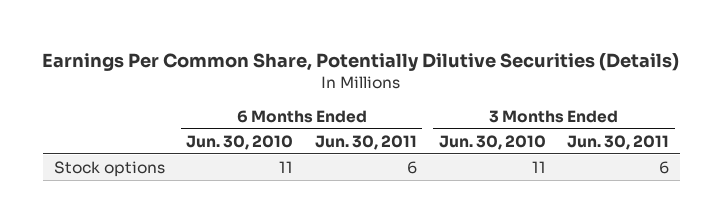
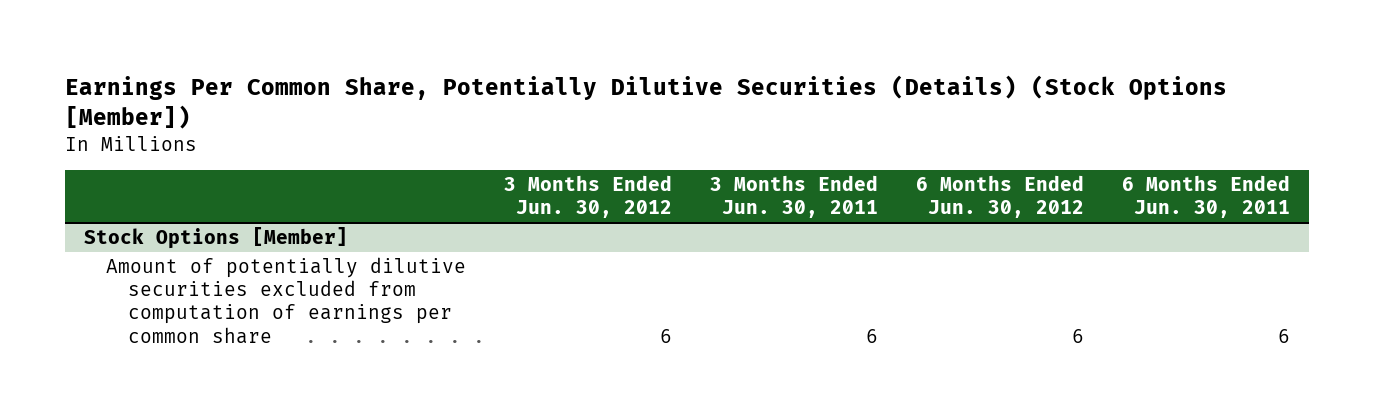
- Earnings Per Common Share, Potentially Dilutive Securities (Details)
+ Earnings Per Common Share, Potentially Dilutive Securities (Details) (Stock Options [Member])
- | 6 Months Ended Jun. 30, 2010 | 6 Months Ended Jun. 30, 2011 | 3 Months Ended Jun. 30, 2010 | 3 Months Ended Jun. 30, 2011
+ | 3 Months Ended Jun. 30, 2012 | 3 Months Ended Jun. 30, 2011 | 6 Months Ended Jun. 30, 2012 | 6 Months Ended Jun. 30, 2011
- Stock options | 11 | 6 | 11 | 6
+ Stock Options [Member]
+ Amount of potentially dilutive securities excluded from computation of earnings per common share | 6 | 6 | 6 | 6

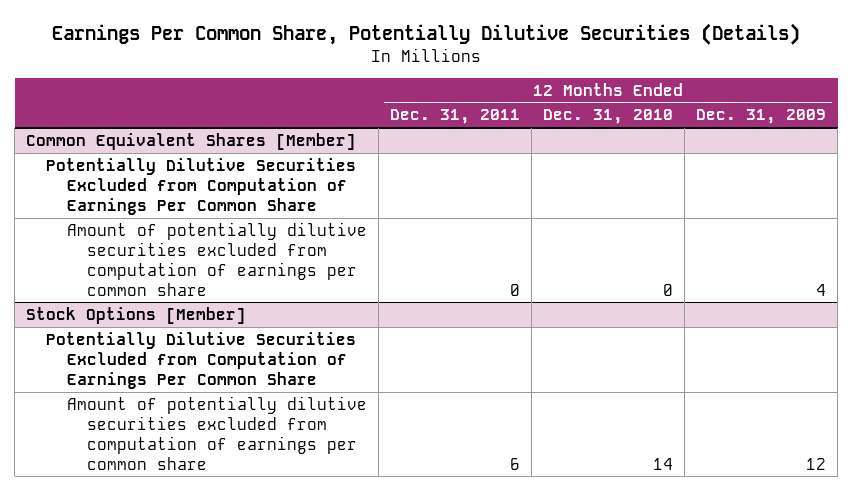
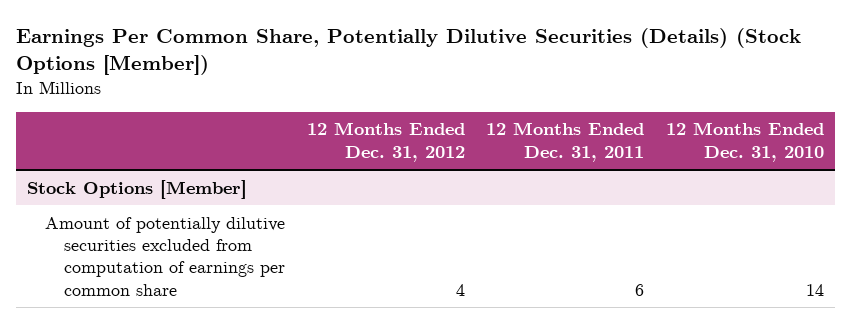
- Earnings Per Common Share, Potentially Dilutive Securities (Details)
+ Earnings Per Common Share, Potentially Dilutive Securities (Details) (Stock Options [Member])
- | 12 Months Ended Dec. 31, 2011 | 12 Months Ended Dec. 31, 2010 | 12 Months Ended Dec. 31, 2009
+ | 12 Months Ended Dec. 31, 2012 | 12 Months Ended Dec. 31, 2011 | 12 Months Ended Dec. 31, 2010
- Common Equivalent Shares [Member]
- Potentially Dilutive Securities Excluded from Computation of Earnings Per Common Share
- Amount of potentially dilutive securities excluded from computation of earnings per common share | 0 | 0 | 4
@ Stock Options [Member]
- Potentially Dilutive Securities Excluded from Computation of Earnings Per Common Share

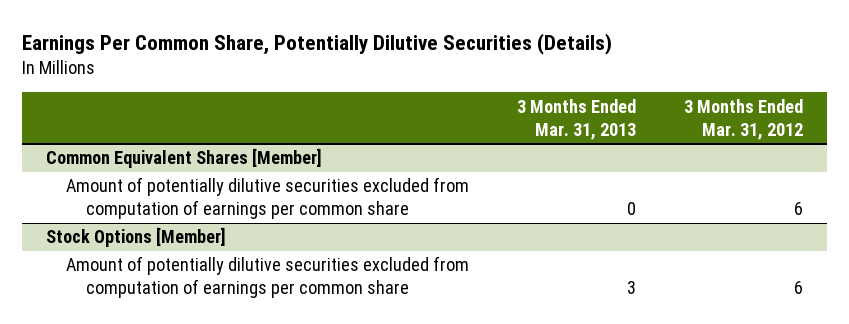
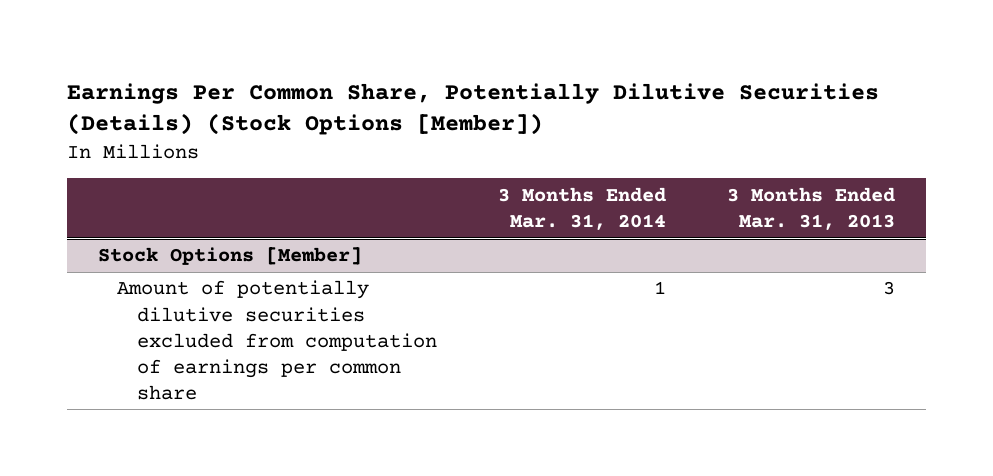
- Earnings Per Common Share, Potentially Dilutive Securities (Details)
+ Earnings Per Common Share, Potentially Dilutive Securities (Details) (Stock Options [Member])
- | 3 Months Ended Mar. 31, 2013 | 3 Months Ended Mar. 31, 2012
+ | 3 Months Ended Mar. 31, 2014 | 3 Months Ended Mar. 31, 2013
- Common Equivalent Shares [Member]
- Amount of potentially dilutive securities excluded from computation of earnings per common share | 0 | 6

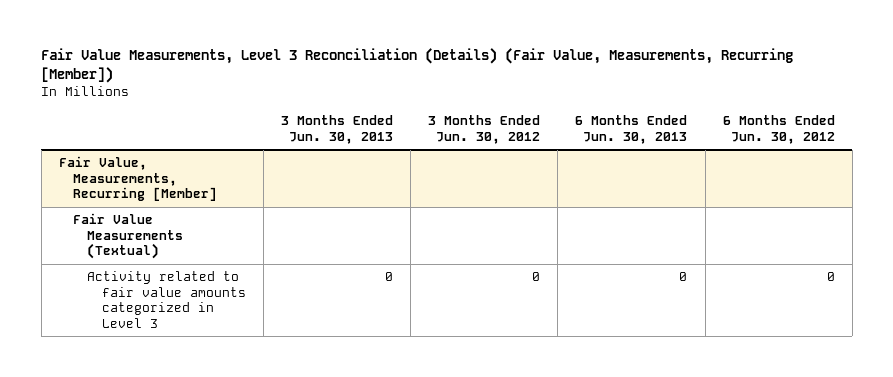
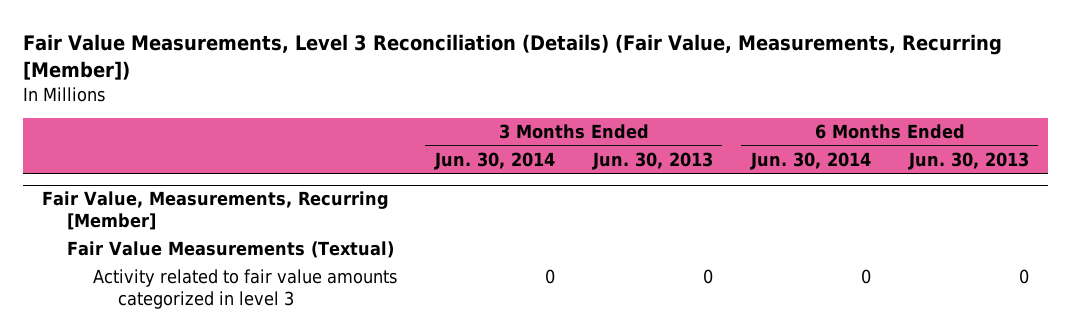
- | 3 Months Ended Jun. 30, 2013 | 3 Months Ended Jun. 30, 2012 | 6 Months Ended Jun. 30, 2013 | 6 Months Ended Jun. 30, 2012
+ | 3 Months Ended Jun. 30, 2014 | 3 Months Ended Jun. 30, 2013 | 6 Months Ended Jun. 30, 2014 | 6 Months Ended Jun. 30, 2013
@ Fair Value, Measurements, Recurring [Member]
- Activity related to fair value amounts categorized in Level 3 | 0 | 0 | 0 | 0
+ Activity related to fair value amounts categorized in level 3 | 0 | 0 | 0 | 0

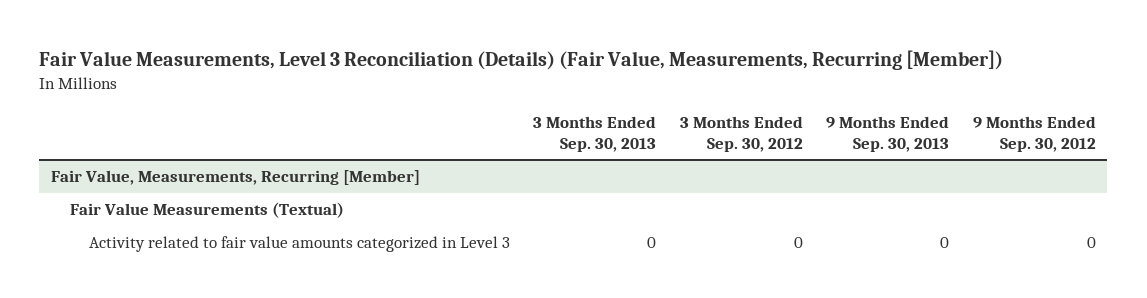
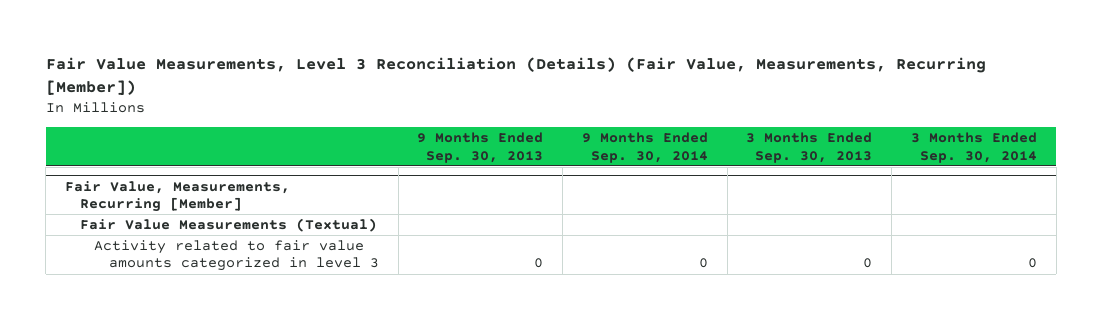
- | 3 Months Ended Sep. 30, 2013 | 3 Months Ended Sep. 30, 2012 | 9 Months Ended Sep. 30, 2013 | 9 Months Ended Sep. 30, 2012
+ | 9 Months Ended Sep. 30, 2013 | 9 Months Ended Sep. 30, 2014 | 3 Months Ended Sep. 30, 2013 | 3 Months Ended Sep. 30, 2014
@ Fair Value, Measurements, Recurring [Member]
- Activity related to fair value amounts categorized in Level 3 | 0 | 0 | 0 | 0
+ Activity related to fair value amounts categorized in level 3 | 0 | 0 | 0 | 0

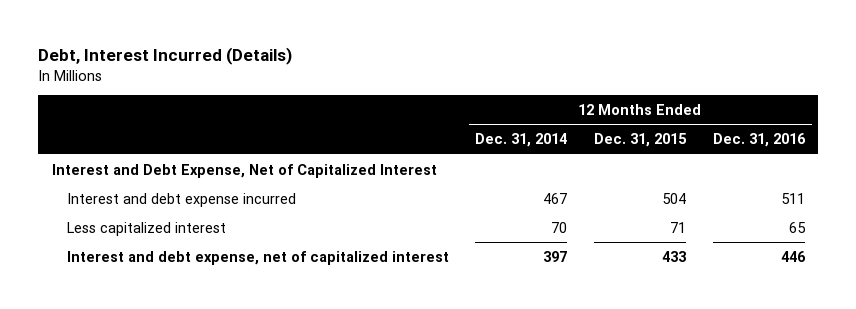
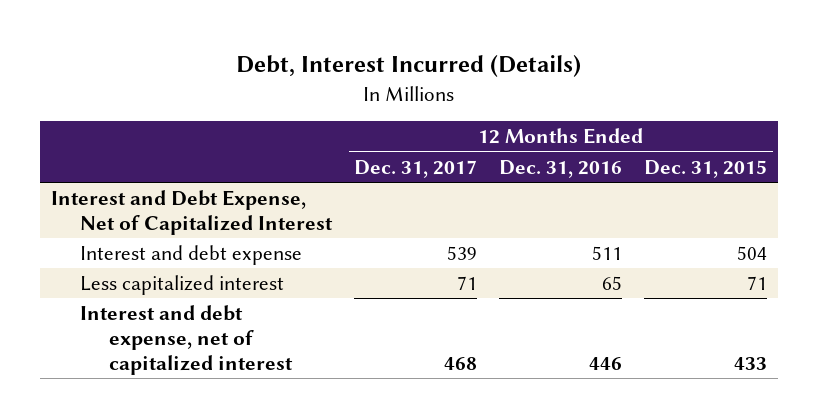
- | 12 Months Ended Dec. 31, 2014 | 12 Months Ended Dec. 31, 2015 | 12 Months Ended Dec. 31, 2016
+ | 12 Months Ended Dec. 31, 2017 | 12 Months Ended Dec. 31, 2016 | 12 Months Ended Dec. 31, 2015
- Interest and debt expense incurred | 467 | 504 | 511
+ Interest and debt expense | 539 | 511 | 504

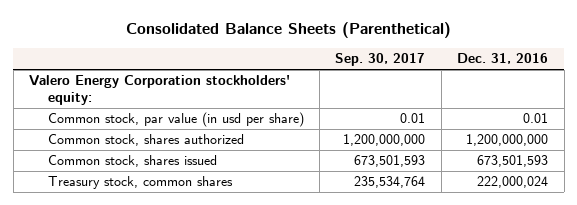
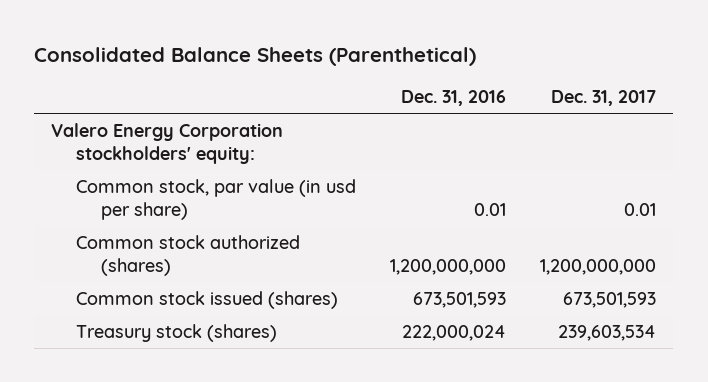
- | Sep. 30, 2017 | Dec. 31, 2016
+ | Dec. 31, 2016 | Dec. 31, 2017
- Common stock, shares authorized | 1,200,000,000 | 1,200,000,000
- Common stock, shares issued | 673,501,593 | 673,501,593
- Treasury stock, common shares | 235,534,764 | 222,000,024
+ Common stock authorized (shares) | 1,200,000,000 | 1,200,000,000
+ Common stock issued (shares) | 673,501,593 | 673,501,593
+ Treasury stock (shares) | 222,000,024 | 239,603,534

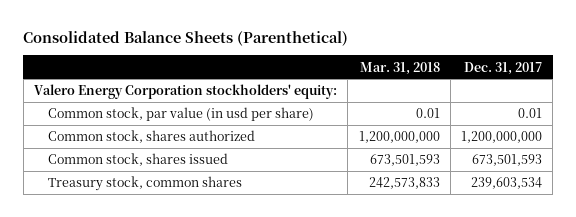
- | Dec. 31, 2016 | Dec. 31, 2017
+ | Mar. 31, 2018 | Dec. 31, 2017
- Common stock authorized (shares) | 1,200,000,000 | 1,200,000,000
- Common stock issued (shares) | 673,501,593 | 673,501,593
- Treasury stock (shares) | 222,000,024 | 239,603,534
+ Common stock, shares authorized | 1,200,000,000 | 1,200,000,000
+ Common stock, shares issued | 673,501,593 | 673,501,593
+ Treasury stock, common shares | 242,573,833 | 239,603,534

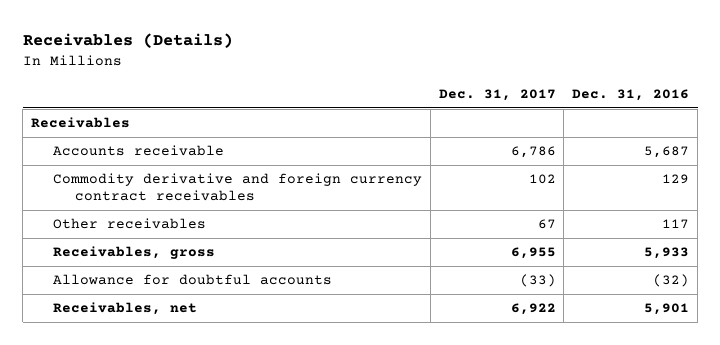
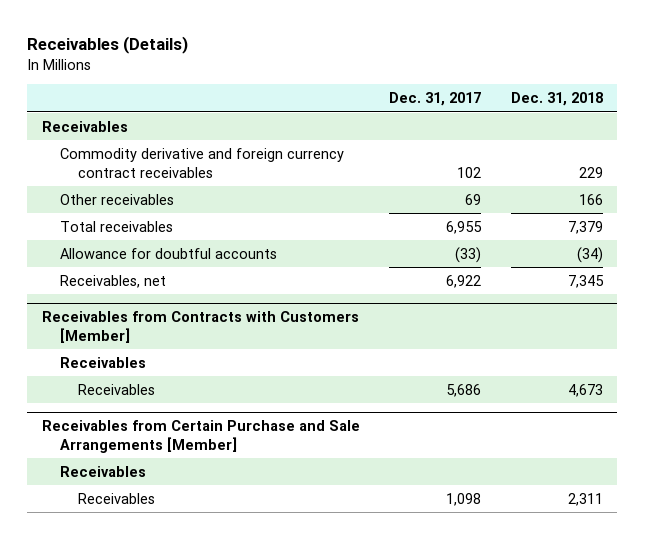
- | Dec. 31, 2017 | Dec. 31, 2016
+ | Dec. 31, 2017 | Dec. 31, 2018
- Accounts receivable | 6,786 | 5,687
- Other receivables | 67 | 117
- Receivables, gross | 6,955 | 5,933
+ Other receivables | 69 | 166
+ Total receivables | 6,955 | 7,379
+ Receivables from Contracts with Customers [Member]
+ Receivables
+ Receivables | 5,686 | 4,673
+ Receivables from Certain Purchase and Sale Arrangements [Member]
+ Receivables
+ Receivables | 1,098 | 2,311

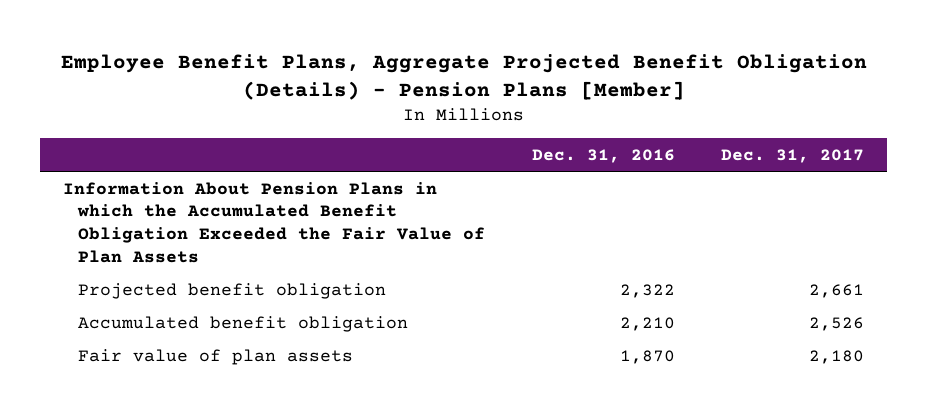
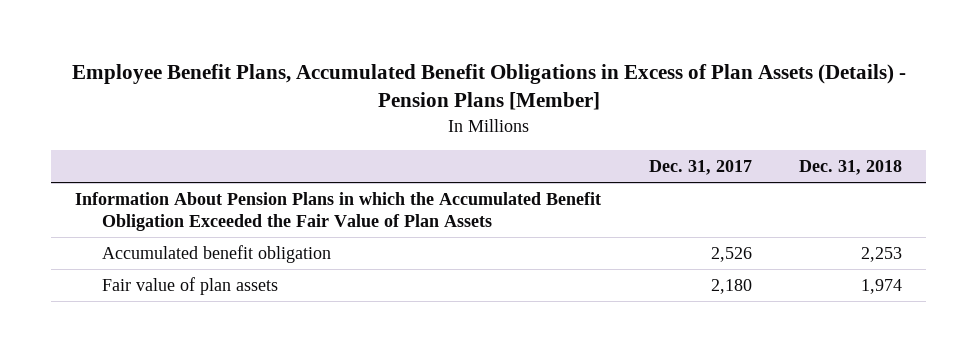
- Employee Benefit Plans, Aggregate Projected Benefit Obligation (Details) - Pension Plans [Member]
+ Employee Benefit Plans, Accumulated Benefit Obligations in Excess of Plan Assets (Details) - Pension Plans [Member]
- | Dec. 31, 2016 | Dec. 31, 2017
+ | Dec. 31, 2017 | Dec. 31, 2018
- Projected benefit obligation | 2,322 | 2,661

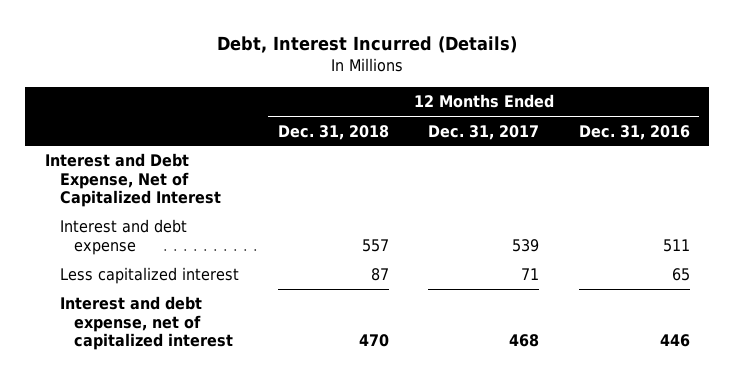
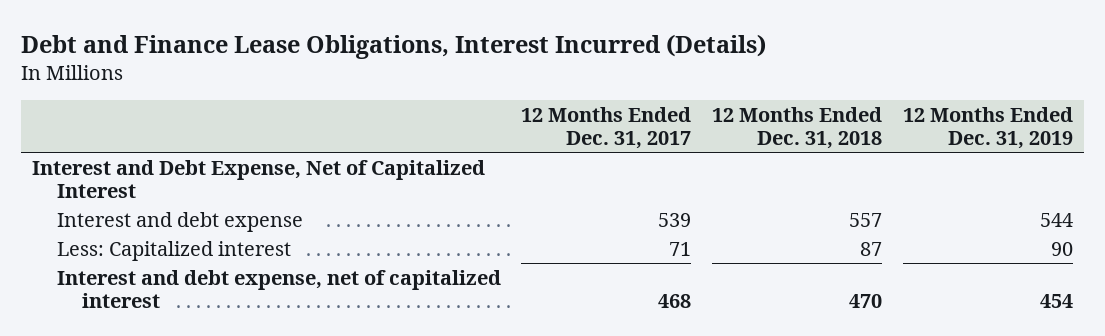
- Debt, Interest Incurred (Details)
+ Debt and Finance Lease Obligations, Interest Incurred (Details)
- | 12 Months Ended Dec. 31, 2018 | 12 Months Ended Dec. 31, 2017 | 12 Months Ended Dec. 31, 2016
+ | 12 Months Ended Dec. 31, 2017 | 12 Months Ended Dec. 31, 2018 | 12 Months Ended Dec. 31, 2019
- Less capitalized interest | 87 | 71 | 65
+ Less: Capitalized interest | 71 | 87 | 90

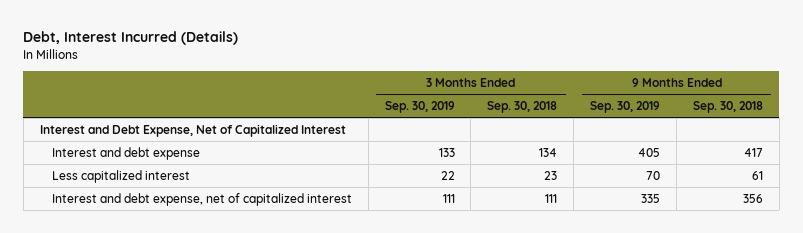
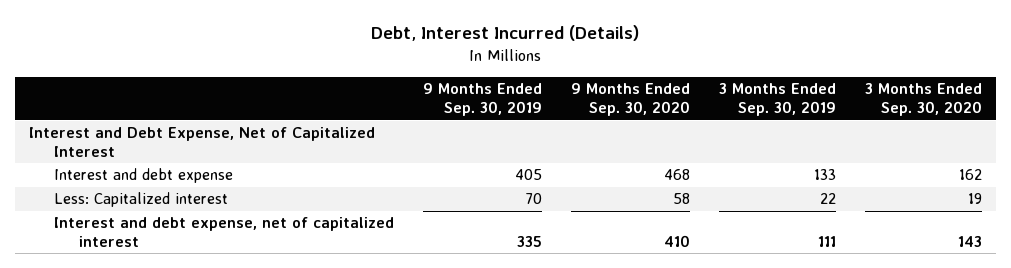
- | 3 Months Ended Sep. 30, 2019 | 3 Months Ended Sep. 30, 2018 | 9 Months Ended Sep. 30, 2019 | 9 Months Ended Sep. 30, 2018
+ | 9 Months Ended Sep. 30, 2019 | 9 Months Ended Sep. 30, 2020 | 3 Months Ended Sep. 30, 2019 | 3 Months Ended Sep. 30, 2020
- Less capitalized interest | 22 | 23 | 70 | 61
+ Less: Capitalized interest | 70 | 58 | 22 | 19

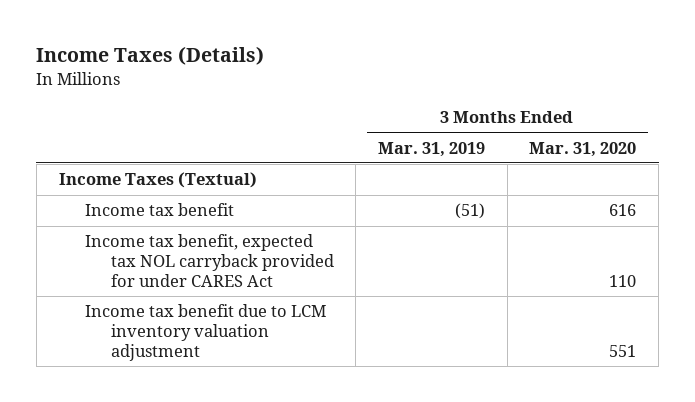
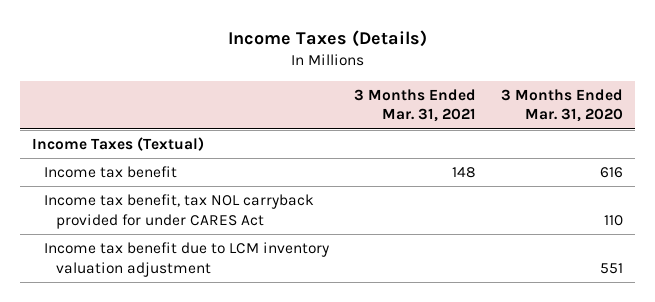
- | 3 Months Ended Mar. 31, 2019 | 3 Months Ended Mar. 31, 2020
+ | 3 Months Ended Mar. 31, 2021 | 3 Months Ended Mar. 31, 2020
- Income tax benefit, expected tax NOL carryback provided for under CARES Act | | 110
+ Income tax benefit, tax NOL carryback provided for under CARES Act | | 110

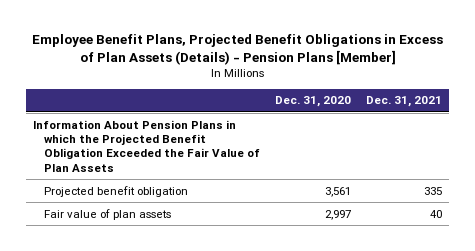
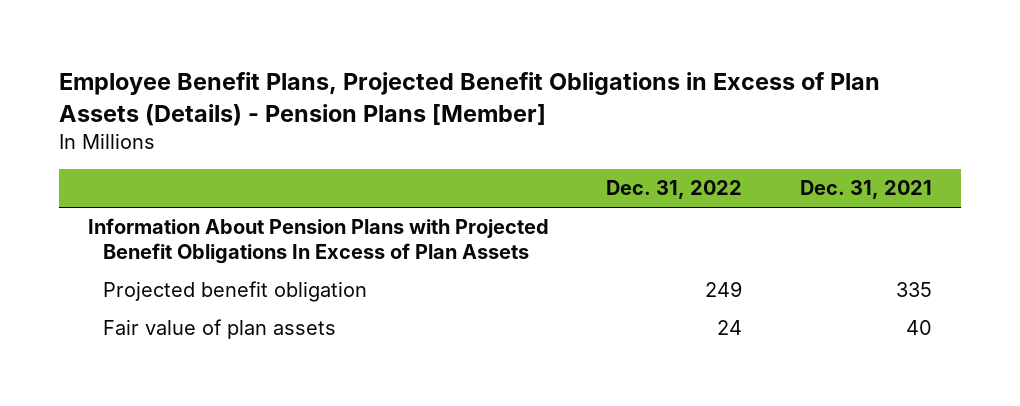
- | Dec. 31, 2020 | Dec. 31, 2021
+ | Dec. 31, 2022 | Dec. 31, 2021
- Information About Pension Plans in which the Projected Benefit Obligation Exceeded the Fair Value of Plan Assets
+ Information About Pension Plans with Projected Benefit Obligations In Excess of Plan Assets

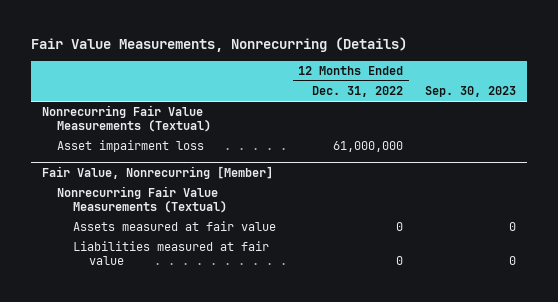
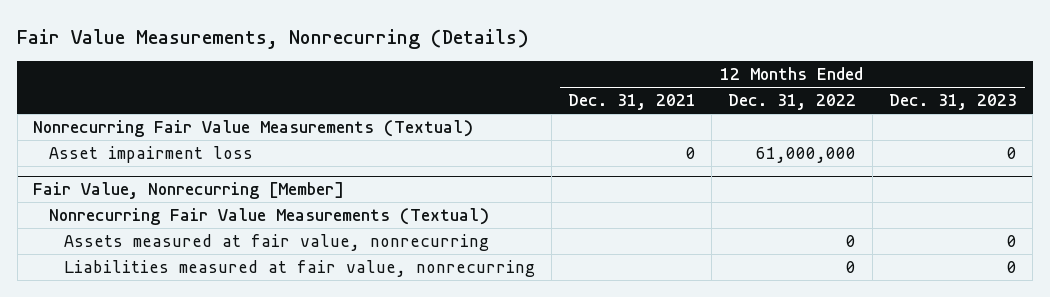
- | 12 Months Ended Dec. 31, 2022 | Sep. 30, 2023
+ | 12 Months Ended Dec. 31, 2021 | 12 Months Ended Dec. 31, 2022 | 12 Months Ended Dec. 31, 2023
@ Fair Value, Nonrecurring [Member]
- Assets measured at fair value | 0 | 0
- Liabilities measured at fair value | 0 | 0
+ Assets measured at fair value, nonrecurring | | 0 | 0
+ Liabilities measured at fair value, nonrecurring | | 0 | 0

